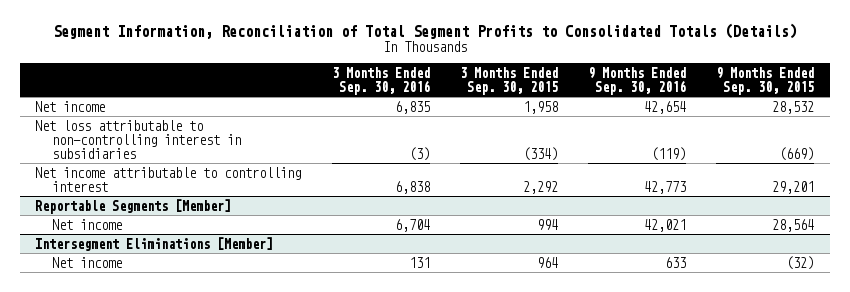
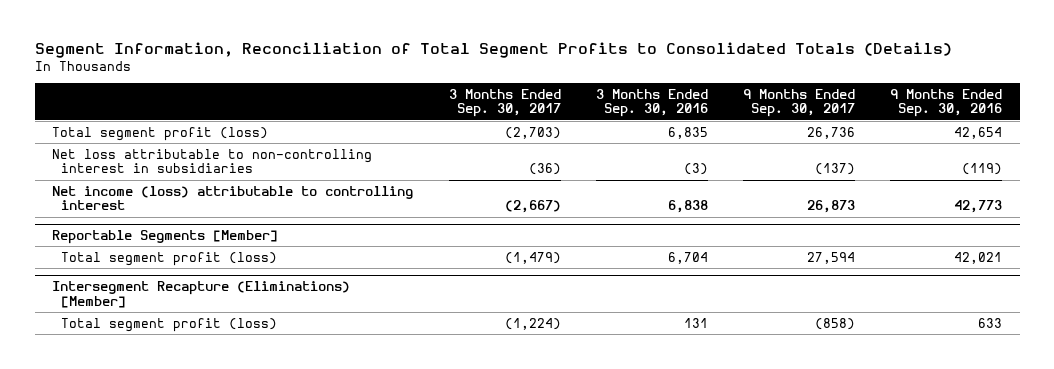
- | 3 Months Ended Sep. 30, 2016 | 3 Months Ended Sep. 30, 2015 | 9 Months Ended Sep. 30, 2016 | 9 Months Ended Sep. 30, 2015
+ | 3 Months Ended Sep. 30, 2017 | 3 Months Ended Sep. 30, 2016 | 9 Months Ended Sep. 30, 2017 | 9 Months Ended Sep. 30, 2016
- Net income | 6,835 | 1,958 | 42,654 | 28,532
+ Total segment profit (loss) | (2,703) | 6,835 | 26,736 | 42,654
- Net income attributable to controlling interest | 6,838 | 2,292 | 42,773 | 29,201
+ Net income (loss) attributable to controlling interest | (2,667) | 6,838 | 26,873 | 42,773
@ Reportable Segments [Member]
- Net income | 6,704 | 994 | 42,021 | 28,564
- Intersegment Eliminations [Member]
- Net income | 131 | 964 | 633 | (32)
@ Reportable Segments [Member]
+ Total segment profit (loss) | (1,479) | 6,704 | 27,594 | 42,021
+ Intersegment Recapture (Eliminations) [Member]
+ Total segment profit (loss) | (1,224) | 131 | (858) | 633

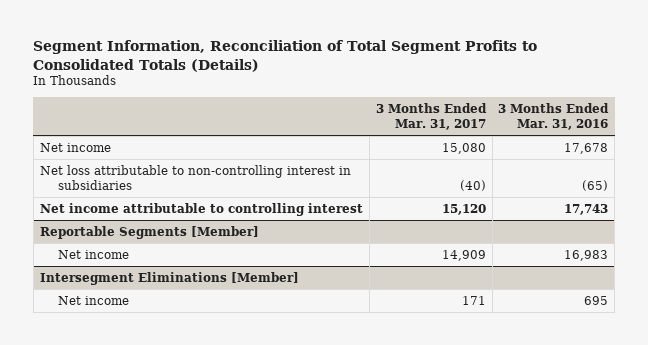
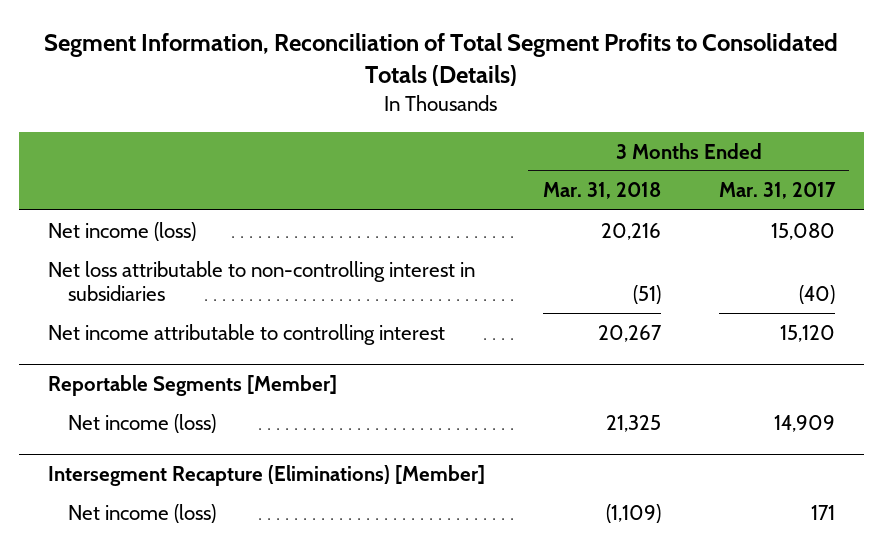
- | 3 Months Ended Mar. 31, 2017 | 3 Months Ended Mar. 31, 2016
+ | 3 Months Ended Mar. 31, 2018 | 3 Months Ended Mar. 31, 2017
- Net income | 15,080 | 17,678
+ Net income (loss) | 20,216 | 15,080
@ Reportable Segments [Member]
- Net income | 14,909 | 16,983
- Intersegment Eliminations [Member]
- Net income | 171 | 695
@ Reportable Segments [Member]
+ Net income (loss) | 21,325 | 14,909
+ Intersegment Recapture (Eliminations) [Member]
+ Net income (loss) | (1,109) | 171

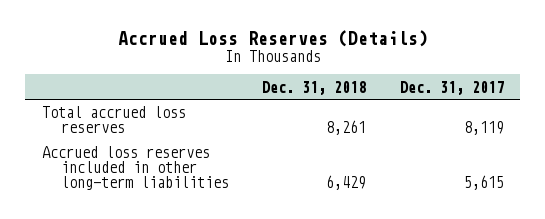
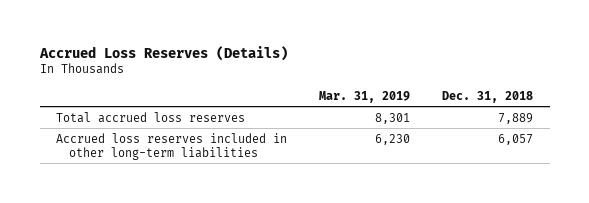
- | Dec. 31, 2018 | Dec. 31, 2017
+ | Mar. 31, 2019 | Dec. 31, 2018
- Total accrued loss reserves | 8,261 | 8,119
- Accrued loss reserves included in other long-term liabilities | 6,429 | 5,615
+ Total accrued loss reserves | 8,301 | 7,889
+ Accrued loss reserves included in other long-term liabilities | 6,230 | 6,057

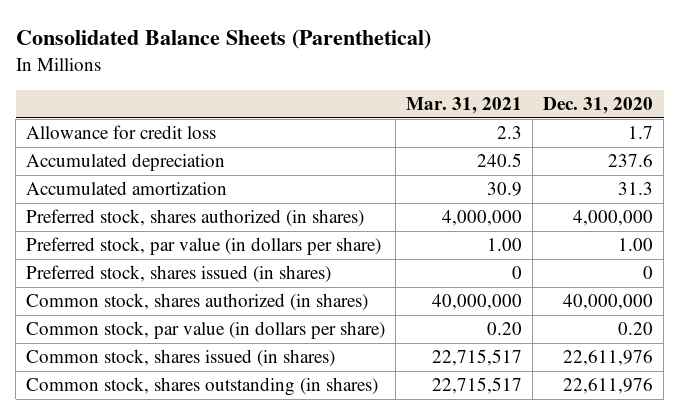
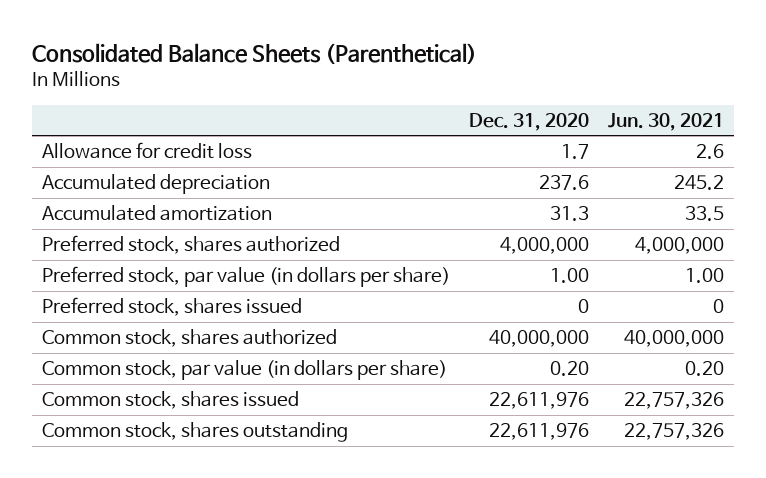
- | Mar. 31, 2021 | Dec. 31, 2020
+ | Dec. 31, 2020 | Jun. 30, 2021
- Preferred stock, shares authorized (in shares) | 4,000,000 | 4,000,000
+ Preferred stock, shares authorized | 4,000,000 | 4,000,000
- Preferred stock, shares issued (in shares) | 0 | 0
- Common stock, shares authorized (in shares) | 40,000,000 | 40,000,000
+ Preferred stock, shares issued | 0 | 0
+ Common stock, shares authorized | 40,000,000 | 40,000,000
- Common stock, shares issued (in shares) | 22,715,517 | 22,611,976
- Common stock, shares outstanding (in shares) | 22,715,517 | 22,611,976
+ Common stock, shares issued | 22,611,976 | 22,757,326
+ Common stock, shares outstanding | 22,611,976 | 22,757,326

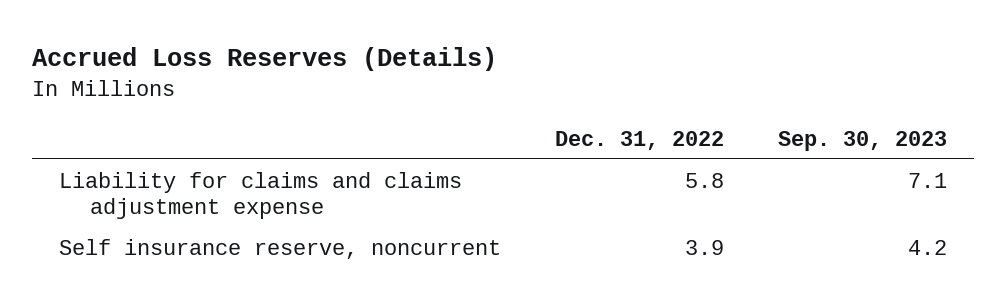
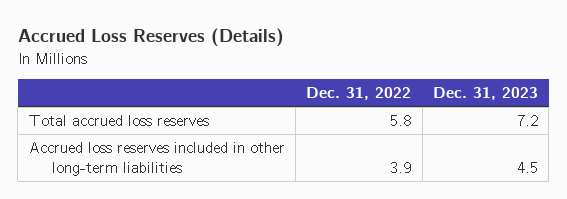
- | Dec. 31, 2022 | Sep. 30, 2023
+ | Dec. 31, 2022 | Dec. 31, 2023
- Liability for claims and claims adjustment expense | 5.8 | 7.1
- Self insurance reserve, noncurrent | 3.9 | 4.2
+ Total accrued loss reserves | 5.8 | 7.2
+ Accrued loss reserves included in other long-term liabilities | 3.9 | 4.5

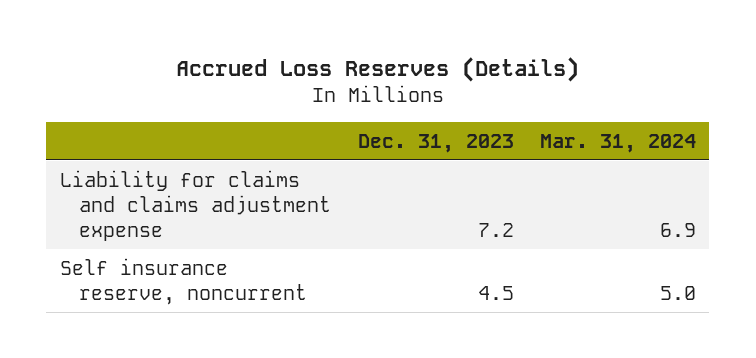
- | Dec. 31, 2022 | Dec. 31, 2023
+ | Dec. 31, 2023 | Mar. 31, 2024
- Total accrued loss reserves | 5.8 | 7.2
- Accrued loss reserves included in other long-term liabilities | 3.9 | 4.5
+ Liability for claims and claims adjustment expense | 7.2 | 6.9
+ Self insurance reserve, noncurrent | 4.5 | 5.0

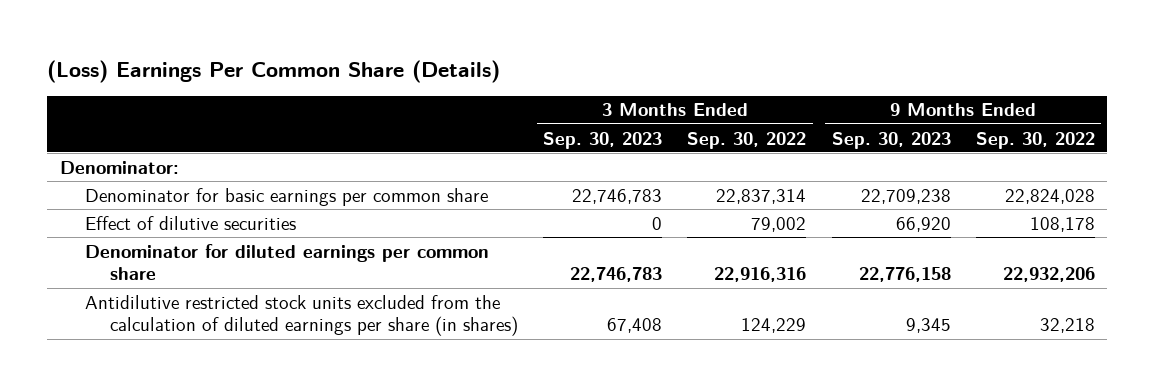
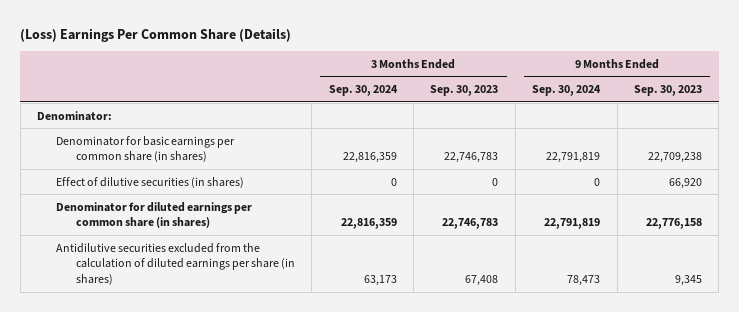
- | 3 Months Ended Sep. 30, 2023 | 3 Months Ended Sep. 30, 2022 | 9 Months Ended Sep. 30, 2023 | 9 Months Ended Sep. 30, 2022
+ | 3 Months Ended Sep. 30, 2024 | 3 Months Ended Sep. 30, 2023 | 9 Months Ended Sep. 30, 2024 | 9 Months Ended Sep. 30, 2023
- Denominator for basic earnings per common share | 22,746,783 | 22,837,314 | 22,709,238 | 22,824,028
- Effect of dilutive securities | 0 | 79,002 | 66,920 | 108,178
- Denominator for diluted earnings per common share | 22,746,783 | 22,916,316 | 22,776,158 | 22,932,206
- Antidilutive restricted stock units excluded from the calculation of diluted earnings per share (in shares) | 67,408 | 124,229 | 9,345 | 32,218
+ Denominator for basic earnings per common share (in shares) | 22,816,359 | 22,746,783 | 22,791,819 | 22,709,238
+ Effect of dilutive securities (in shares) | 0 | 0 | 0 | 66,920
+ Denominator for diluted earnings per common share (in shares) | 22,816,359 | 22,746,783 | 22,791,819 | 22,776,158
+ Antidilutive securities excluded from the calculation of diluted earnings per share (in shares) | 63,173 | 67,408 | 78,473 | 9,345

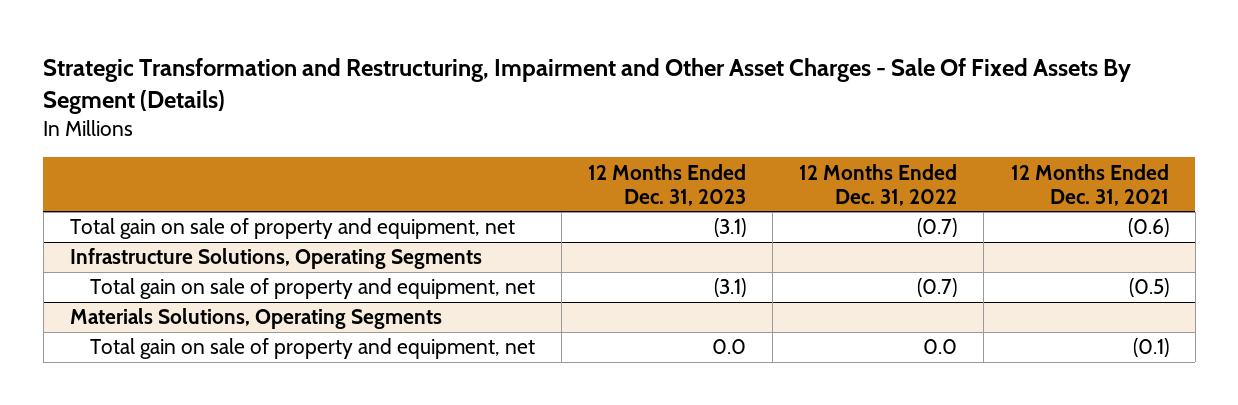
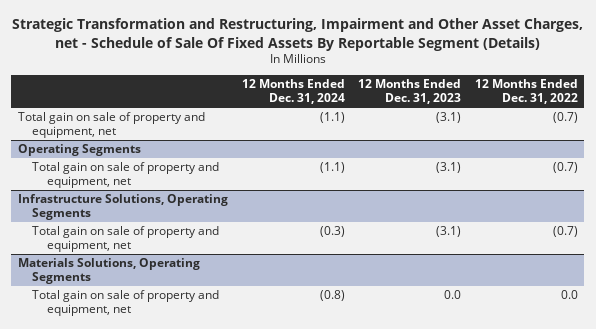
- Strategic Transformation and Restructuring, Impairment and Other Asset Charges - Sale Of Fixed Assets By Segment (Details)
+ Strategic Transformation and Restructuring, Impairment and Other Asset Charges, net - Schedule of Sale Of Fixed Assets By Reportable Segment (Details)
- | 12 Months Ended Dec. 31, 2023 | 12 Months Ended Dec. 31, 2022 | 12 Months Ended Dec. 31, 2021
+ | 12 Months Ended Dec. 31, 2024 | 12 Months Ended Dec. 31, 2023 | 12 Months Ended Dec. 31, 2022
+ Operating Segments
+ Total gain on sale of property and equipment, net | (1.1) | (3.1) | (0.7)

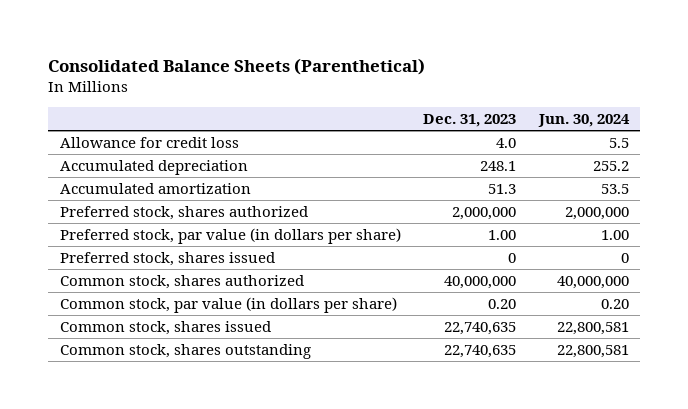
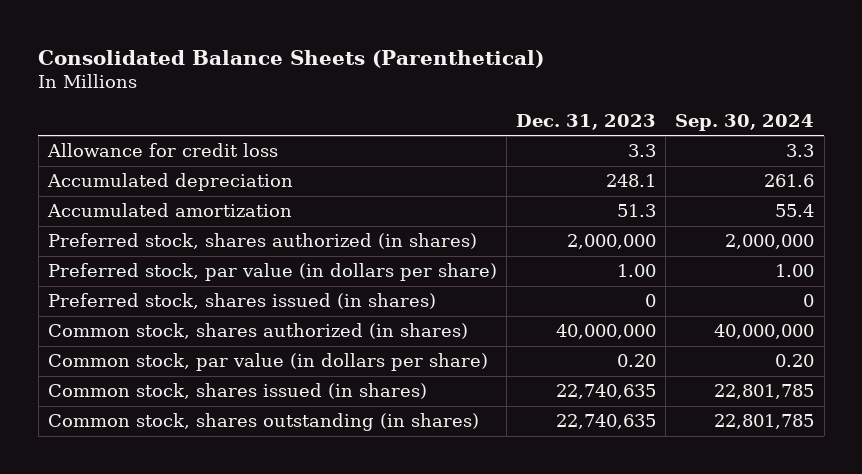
- | Dec. 31, 2023 | Jun. 30, 2024
+ | Dec. 31, 2023 | Sep. 30, 2024
- Allowance for credit loss | 4.0 | 5.5
+ Allowance for credit loss | 3.3 | 3.3
- Preferred stock, shares authorized | 2,000,000 | 2,000,000
+ Preferred stock, shares authorized (in shares) | 2,000,000 | 2,000,000
- Preferred stock, shares issued | 0 | 0
- Common stock, shares authorized | 40,000,000 | 40,000,000
+ Preferred stock, shares issued (in shares) | 0 | 0
+ Common stock, shares authorized (in shares) | 40,000,000 | 40,000,000
- Common stock, shares issued | 22,740,635 | 22,800,581
- Common stock, shares outstanding | 22,740,635 | 22,800,581
+ Common stock, shares issued (in shares) | 22,740,635 | 22,801,785
+ Common stock, shares outstanding (in shares) | 22,740,635 | 22,801,785

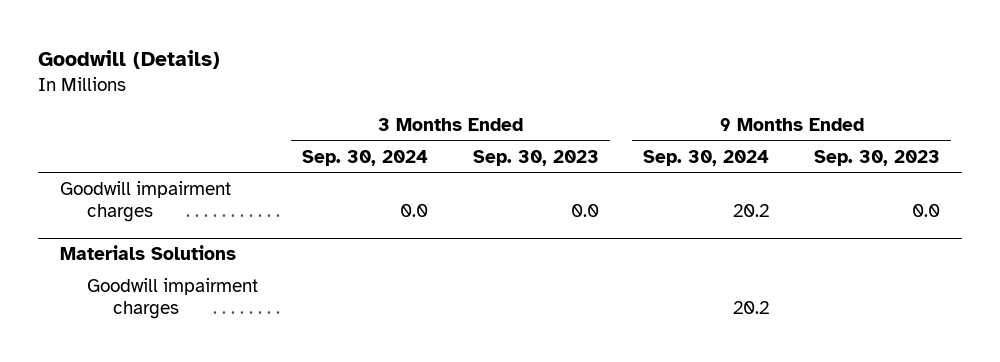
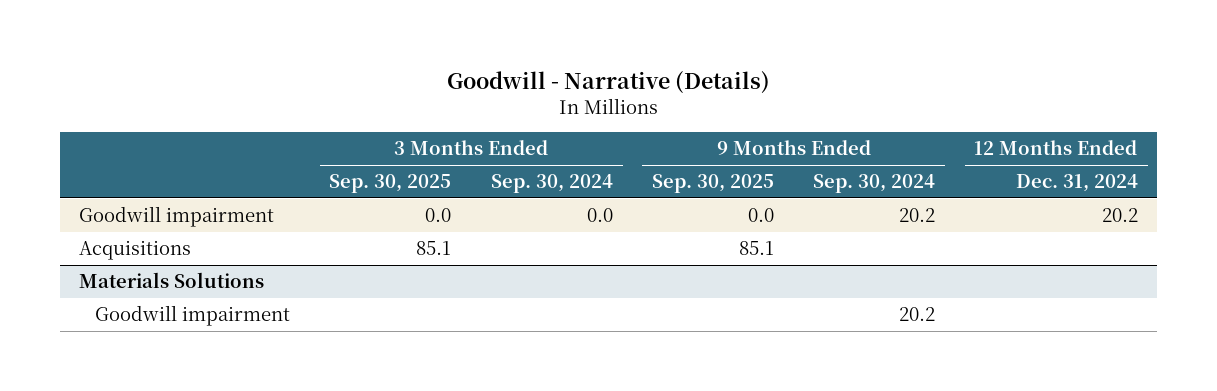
- Goodwill (Details)
+ Goodwill - Narrative (Details)
- | 3 Months Ended Sep. 30, 2024 | 3 Months Ended Sep. 30, 2023 | 9 Months Ended Sep. 30, 2024 | 9 Months Ended Sep. 30, 2023
+ | 3 Months Ended Sep. 30, 2025 | 3 Months Ended Sep. 30, 2024 | 9 Months Ended Sep. 30, 2025 | 9 Months Ended Sep. 30, 2024 | 12 Months Ended Dec. 31, 2024
- Goodwill impairment charges | 0.0 | 0.0 | 20.2 | 0.0
+ Goodwill impairment | 0.0 | 0.0 | 0.0 | 20.2 | 20.2
+ Acquisitions | 85.1 | | 85.1 | |
@ Materials Solutions
- Goodwill impairment charges | | | 20.2 |
+ Goodwill impairment | | | | 20.2 |

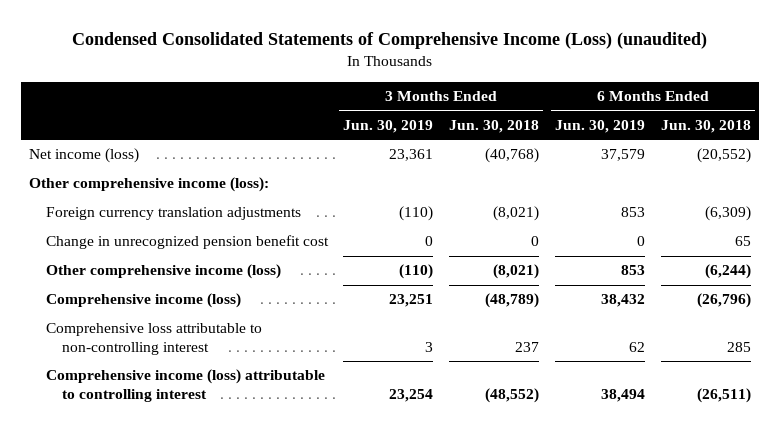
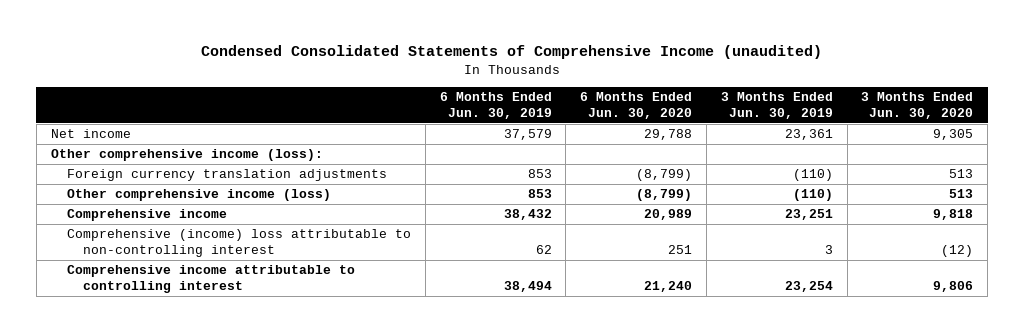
- Condensed Consolidated Statements of Comprehensive Income (Loss) (unaudited)
+ Condensed Consolidated Statements of Comprehensive Income (unaudited)
- | 3 Months Ended Jun. 30, 2019 | 3 Months Ended Jun. 30, 2018 | 6 Months Ended Jun. 30, 2019 | 6 Months Ended Jun. 30, 2018
+ | 6 Months Ended Jun. 30, 2019 | 6 Months Ended Jun. 30, 2020 | 3 Months Ended Jun. 30, 2019 | 3 Months Ended Jun. 30, 2020
- Net income (loss) | 23,361 | (40,768) | 37,579 | (20,552)
+ Net income | 37,579 | 29,788 | 23,361 | 9,305
- Change in unrecognized pension benefit cost | 0 | 0 | 0 | 65
- Comprehensive income (loss) | 23,251 | (48,789) | 38,432 | (26,796)
- Comprehensive loss attributable to non-controlling interest | 3 | 237 | 62 | 285
- Comprehensive income (loss) attributable to controlling interest | 23,254 | (48,552) | 38,494 | (26,511)
+ Comprehensive income | 38,432 | 20,989 | 23,251 | 9,818
+ Comprehensive (income) loss attributable to non-controlling interest | 62 | 251 | 3 | (12)
+ Comprehensive income attributable to controlling interest | 38,494 | 21,240 | 23,254 | 9,806

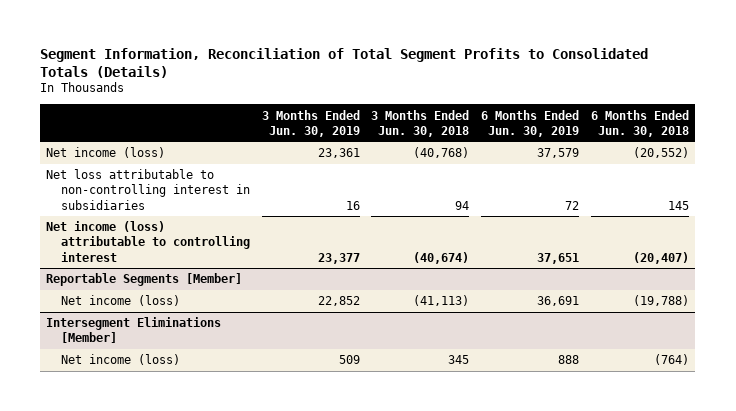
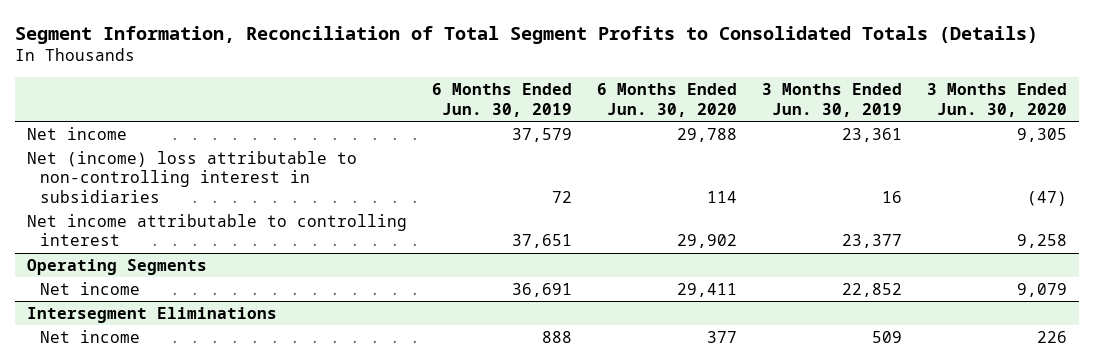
- | 3 Months Ended Jun. 30, 2019 | 3 Months Ended Jun. 30, 2018 | 6 Months Ended Jun. 30, 2019 | 6 Months Ended Jun. 30, 2018
+ | 6 Months Ended Jun. 30, 2019 | 6 Months Ended Jun. 30, 2020 | 3 Months Ended Jun. 30, 2019 | 3 Months Ended Jun. 30, 2020
- Net income (loss) | 23,361 | (40,768) | 37,579 | (20,552)
- Net loss attributable to non-controlling interest in subsidiaries | 16 | 94 | 72 | 145
- Net income (loss) attributable to controlling interest | 23,377 | (40,674) | 37,651 | (20,407)
- Reportable Segments [Member]
- Net income (loss) | 22,852 | (41,113) | 36,691 | (19,788)
- Intersegment Eliminations [Member]
- Net income (loss) | 509 | 345 | 888 | (764)
+ Net income | 37,579 | 29,788 | 23,361 | 9,305
+ Net (income) loss attributable to non-controlling interest in subsidiaries | 72 | 114 | 16 | (47)
+ Net income attributable to controlling interest | 37,651 | 29,902 | 23,377 | 9,258
+ Operating Segments
+ Net income | 36,691 | 29,411 | 22,852 | 9,079
+ Intersegment Eliminations
+ Net income | 888 | 377 | 509 | 226

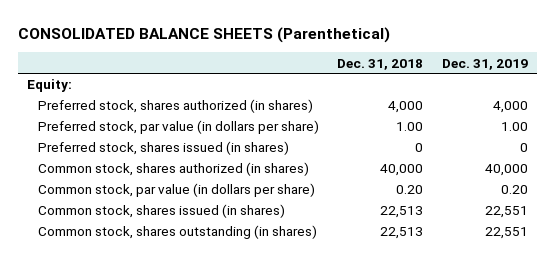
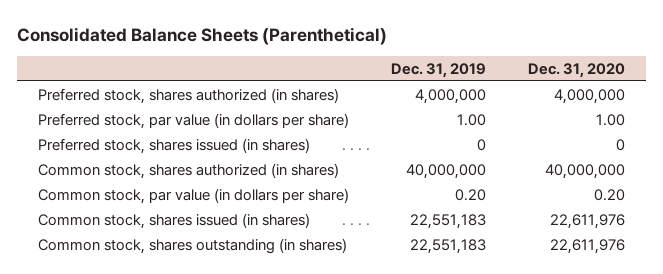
- CONSOLIDATED BALANCE SHEETS (Parenthetical)
+ Consolidated Balance Sheets (Parenthetical)
- | Dec. 31, 2018 | Dec. 31, 2019
+ | Dec. 31, 2019 | Dec. 31, 2020
- Equity:
- Preferred stock, shares authorized (in shares) | 4,000 | 4,000
+ Preferred stock, shares authorized (in shares) | 4,000,000 | 4,000,000
- Common stock, shares authorized (in shares) | 40,000 | 40,000
+ Common stock, shares authorized (in shares) | 40,000,000 | 40,000,000
- Common stock, shares issued (in shares) | 22,513 | 22,551
- Common stock, shares outstanding (in shares) | 22,513 | 22,551
+ Common stock, shares issued (in shares) | 22,551,183 | 22,611,976
+ Common stock, shares outstanding (in shares) | 22,551,183 | 22,611,976

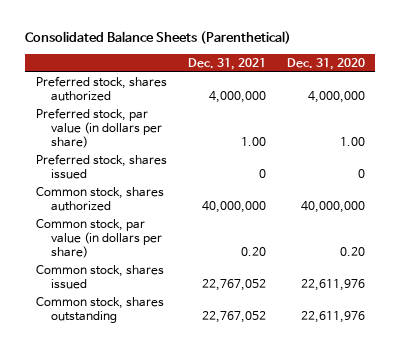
- | Dec. 31, 2019 | Dec. 31, 2020
+ | Dec. 31, 2021 | Dec. 31, 2020
- Preferred stock, shares authorized (in shares) | 4,000,000 | 4,000,000
+ Preferred stock, shares authorized | 4,000,000 | 4,000,000
- Preferred stock, shares issued (in shares) | 0 | 0
- Common stock, shares authorized (in shares) | 40,000,000 | 40,000,000
+ Preferred stock, shares issued | 0 | 0
+ Common stock, shares authorized | 40,000,000 | 40,000,000
- Common stock, shares issued (in shares) | 22,551,183 | 22,611,976
- Common stock, shares outstanding (in shares) | 22,551,183 | 22,611,976
+ Common stock, shares issued | 22,767,052 | 22,611,976
+ Common stock, shares outstanding | 22,767,052 | 22,611,976

